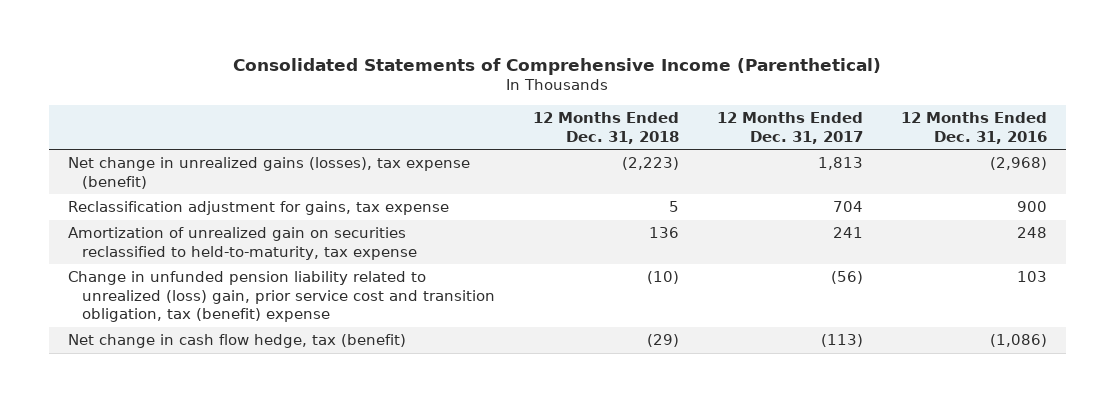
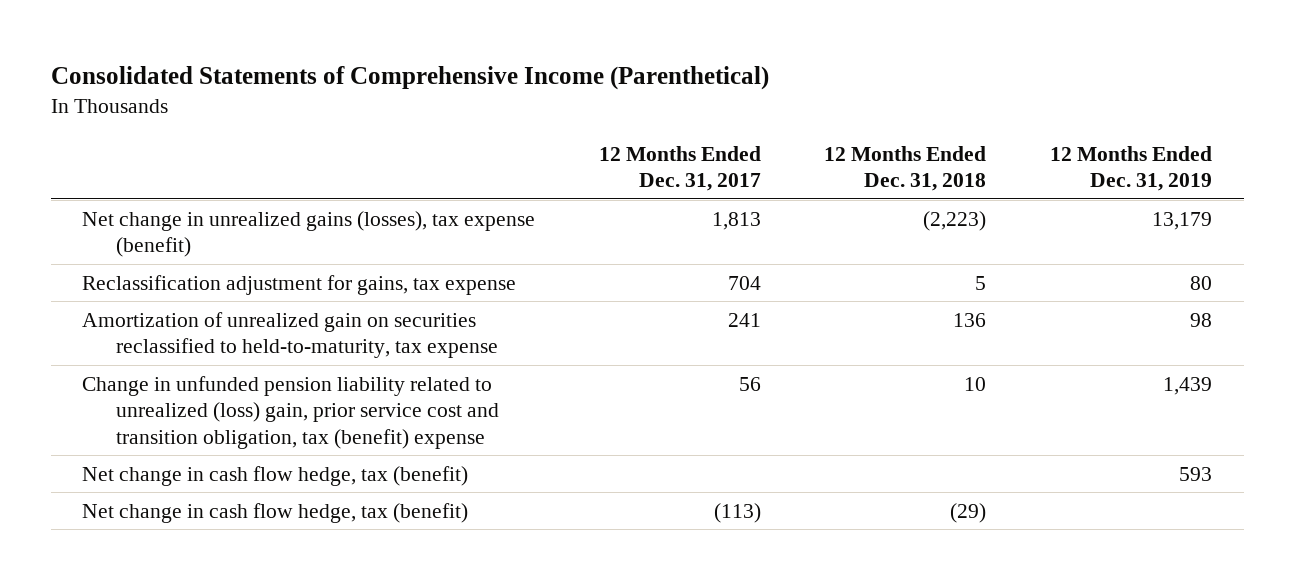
- | 12 Months Ended Dec. 31, 2018 | 12 Months Ended Dec. 31, 2017 | 12 Months Ended Dec. 31, 2016
+ | 12 Months Ended Dec. 31, 2017 | 12 Months Ended Dec. 31, 2018 | 12 Months Ended Dec. 31, 2019
- Change in unfunded pension liability related to unrealized (loss) gain, prior service cost and transition obligation, tax (benefit) expense | (10) | (56) | 103
+ Change in unfunded pension liability related to unrealized (loss) gain, prior service cost and transition obligation, tax (benefit) expense | 56 | 10 | 1,439
+ Net change in cash flow hedge, tax (benefit) | | | 593

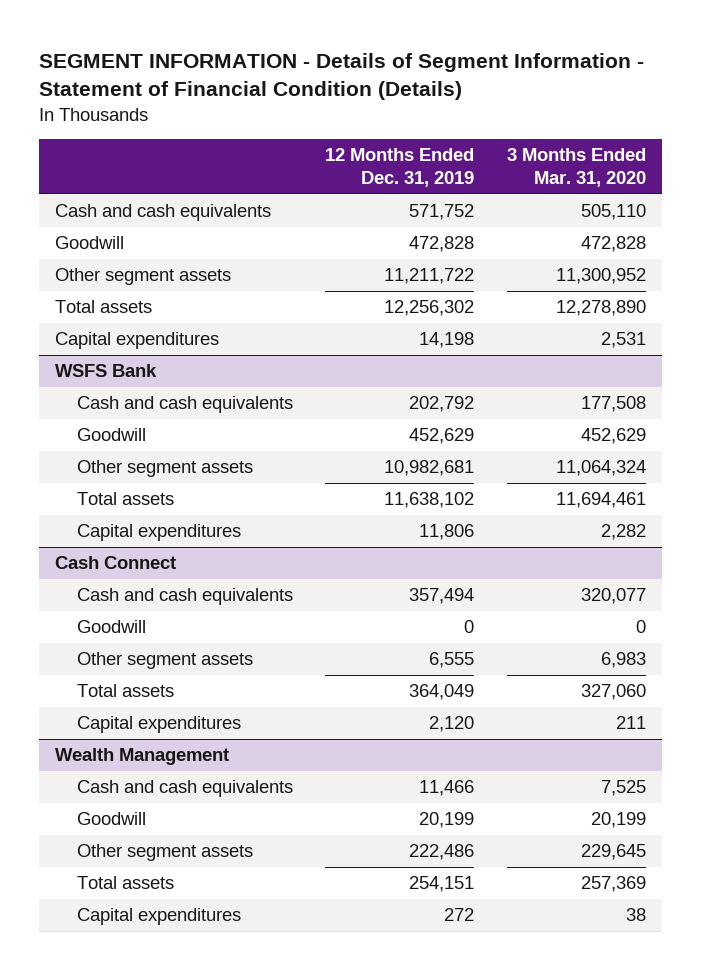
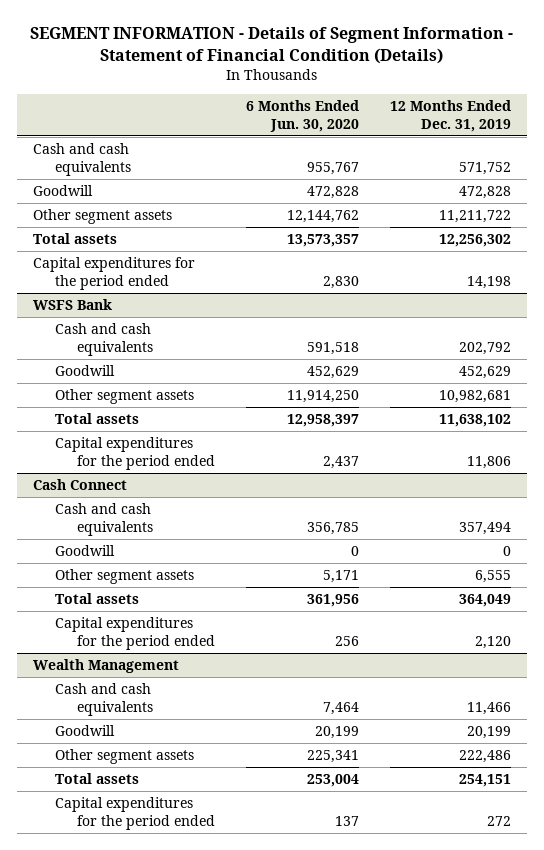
- | 12 Months Ended Dec. 31, 2019 | 3 Months Ended Mar. 31, 2020
+ | 6 Months Ended Jun. 30, 2020 | 12 Months Ended Dec. 31, 2019
- Capital expenditures | 14,198 | 2,531
+ Capital expenditures for the period ended | 2,830 | 14,198
@ WSFS Bank
- Capital expenditures | 11,806 | 2,282
+ Capital expenditures for the period ended | 2,437 | 11,806
@ Cash Connect
- Capital expenditures | 2,120 | 211
+ Capital expenditures for the period ended | 256 | 2,120
@ Wealth Management
- Capital expenditures | 272 | 38
+ Capital expenditures for the period ended | 137 | 272

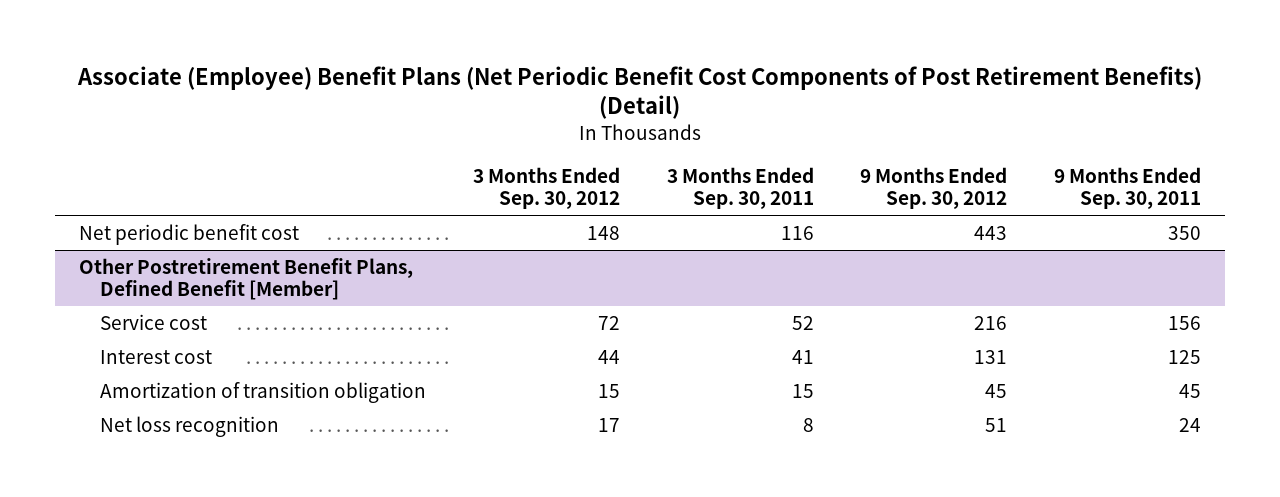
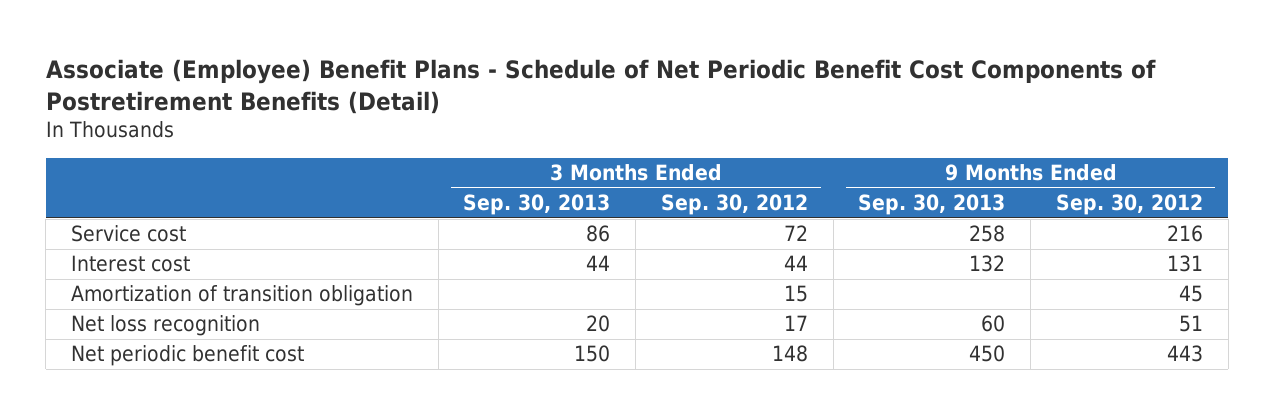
- Associate (Employee) Benefit Plans (Net Periodic Benefit Cost Components of Post Retirement Benefits) (Detail)
+ Associate (Employee) Benefit Plans - Schedule of Net Periodic Benefit Cost Components of Postretirement Benefits (Detail)
- | 3 Months Ended Sep. 30, 2012 | 3 Months Ended Sep. 30, 2011 | 9 Months Ended Sep. 30, 2012 | 9 Months Ended Sep. 30, 2011
+ | 3 Months Ended Sep. 30, 2013 | 3 Months Ended Sep. 30, 2012 | 9 Months Ended Sep. 30, 2013 | 9 Months Ended Sep. 30, 2012
- Other Postretirement Benefit Plans, Defined Benefit [Member]
moved down: Net periodic benefit cost | 150 | 148 | 450 | 443

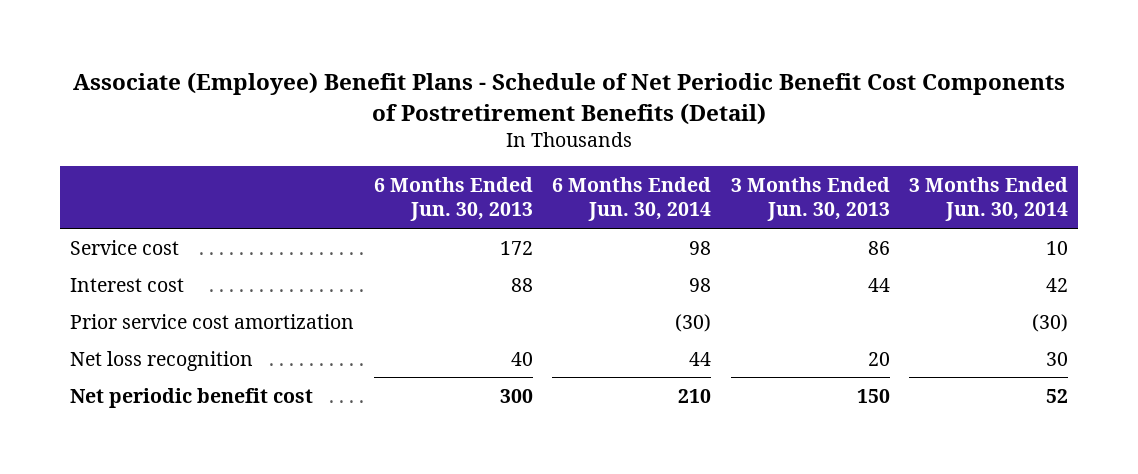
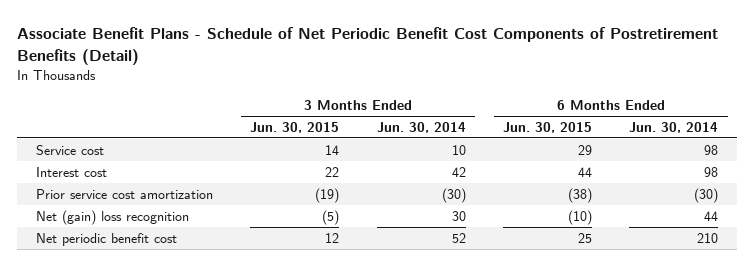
- Associate (Employee) Benefit Plans - Schedule of Net Periodic Benefit Cost Components of Postretirement Benefits (Detail)
+ Associate Benefit Plans - Schedule of Net Periodic Benefit Cost Components of Postretirement Benefits (Detail)
- | 6 Months Ended Jun. 30, 2013 | 6 Months Ended Jun. 30, 2014 | 3 Months Ended Jun. 30, 2013 | 3 Months Ended Jun. 30, 2014
+ | 3 Months Ended Jun. 30, 2015 | 3 Months Ended Jun. 30, 2014 | 6 Months Ended Jun. 30, 2015 | 6 Months Ended Jun. 30, 2014
- Net loss recognition | 40 | 44 | 20 | 30
+ Net (gain) loss recognition | (5) | 30 | (10) | 44

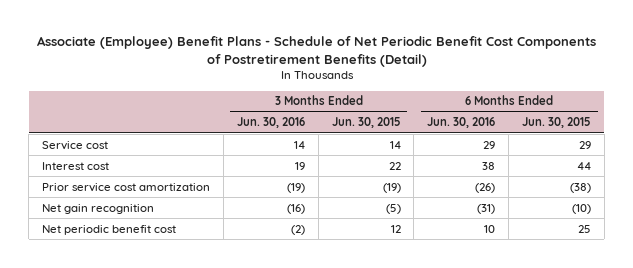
- Associate Benefit Plans - Schedule of Net Periodic Benefit Cost Components of Postretirement Benefits (Detail)
+ Associate (Employee) Benefit Plans - Schedule of Net Periodic Benefit Cost Components of Postretirement Benefits (Detail)
- | 3 Months Ended Jun. 30, 2015 | 3 Months Ended Jun. 30, 2014 | 6 Months Ended Jun. 30, 2015 | 6 Months Ended Jun. 30, 2014
+ | 3 Months Ended Jun. 30, 2016 | 3 Months Ended Jun. 30, 2015 | 6 Months Ended Jun. 30, 2016 | 6 Months Ended Jun. 30, 2015
- Net (gain) loss recognition | (5) | 30 | (10) | 44
+ Net gain recognition | (16) | (5) | (31) | (10)

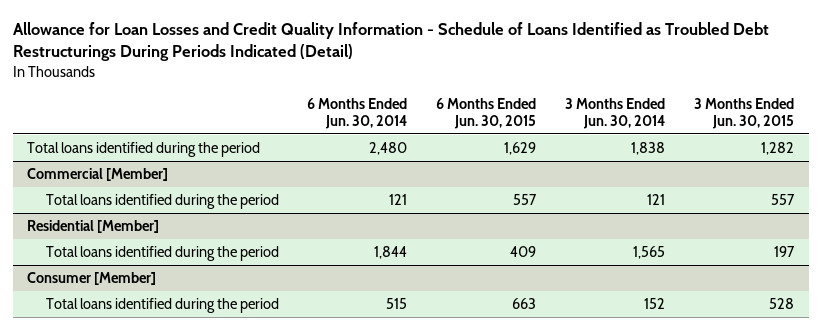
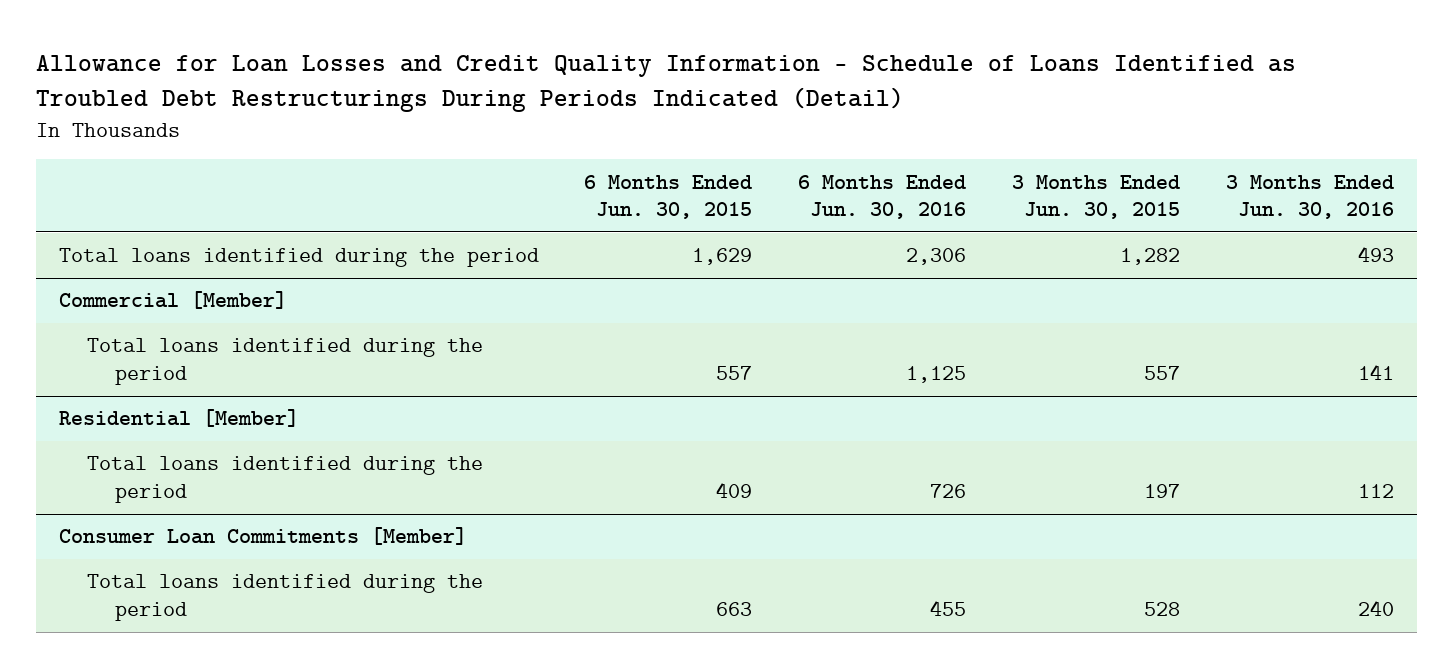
- | 6 Months Ended Jun. 30, 2014 | 6 Months Ended Jun. 30, 2015 | 3 Months Ended Jun. 30, 2014 | 3 Months Ended Jun. 30, 2015
+ | 6 Months Ended Jun. 30, 2015 | 6 Months Ended Jun. 30, 2016 | 3 Months Ended Jun. 30, 2015 | 3 Months Ended Jun. 30, 2016
- Consumer [Member]
+ Consumer Loan Commitments [Member]

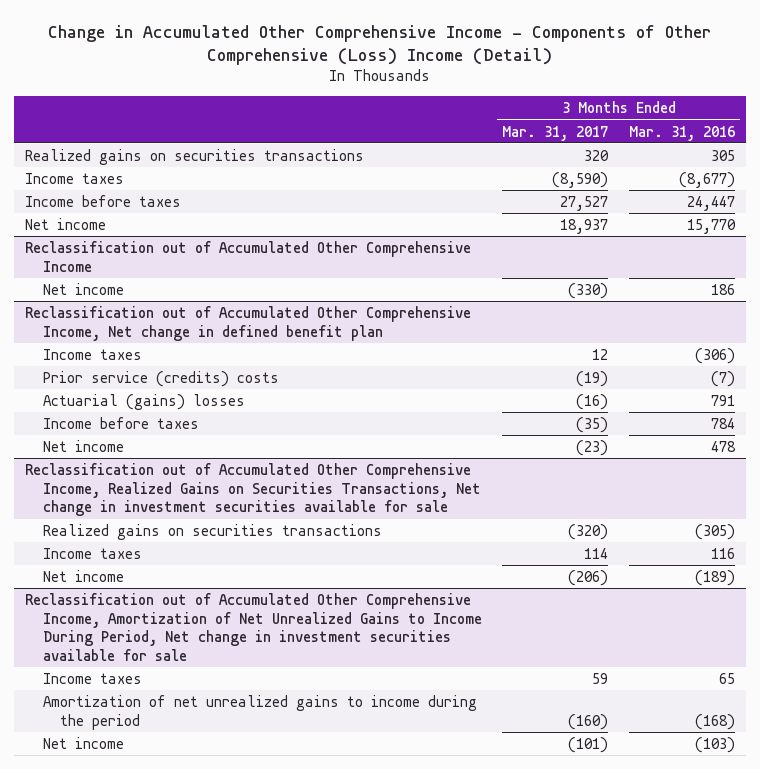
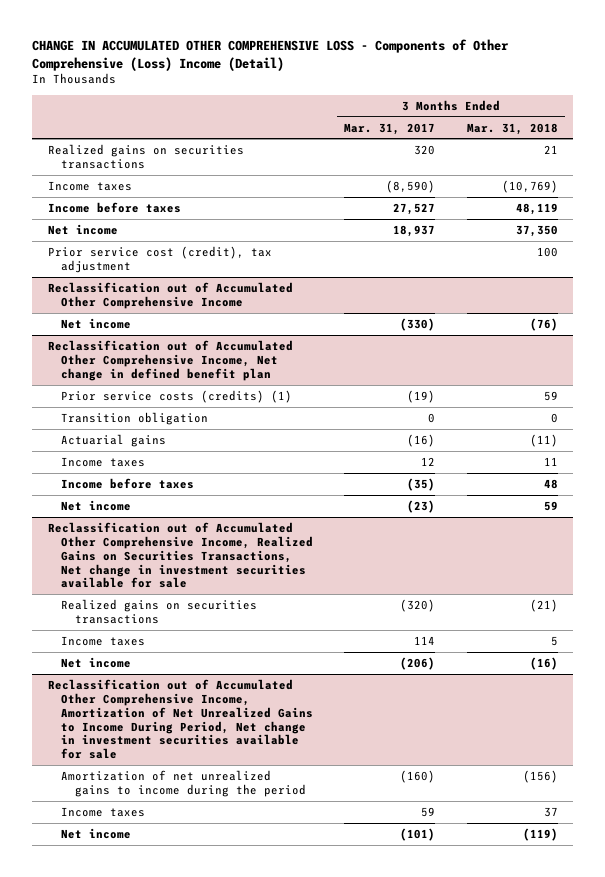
- Change in Accumulated Other Comprehensive Income - Components of Other Comprehensive (Loss) Income (Detail)
+ CHANGE IN ACCUMULATED OTHER COMPREHENSIVE LOSS - Components of Other Comprehensive (Loss) Income (Detail)
- | 3 Months Ended Mar. 31, 2017 | 3 Months Ended Mar. 31, 2016
+ | 3 Months Ended Mar. 31, 2017 | 3 Months Ended Mar. 31, 2018
+ Prior service cost (credit), tax adjustment | | 100
@ Reclassification out of Accumulated Other Comprehensive Income, Net change in defined benefit plan
+ Prior service costs (credits) (1) | (19) | 59
+ Transition obligation | 0 | 0
+ Actuarial gains | (16) | (11)
- Prior service (credits) costs | (19) | (7)
- Actuarial (gains) losses | (16) | 791
@ Reclassification out of Accumulated Other Comprehensive Income, Amortization of Net Unrealized Gains to Income During Period, Net change in investment securities available for sale
moved down: Income taxes | 59 | 37

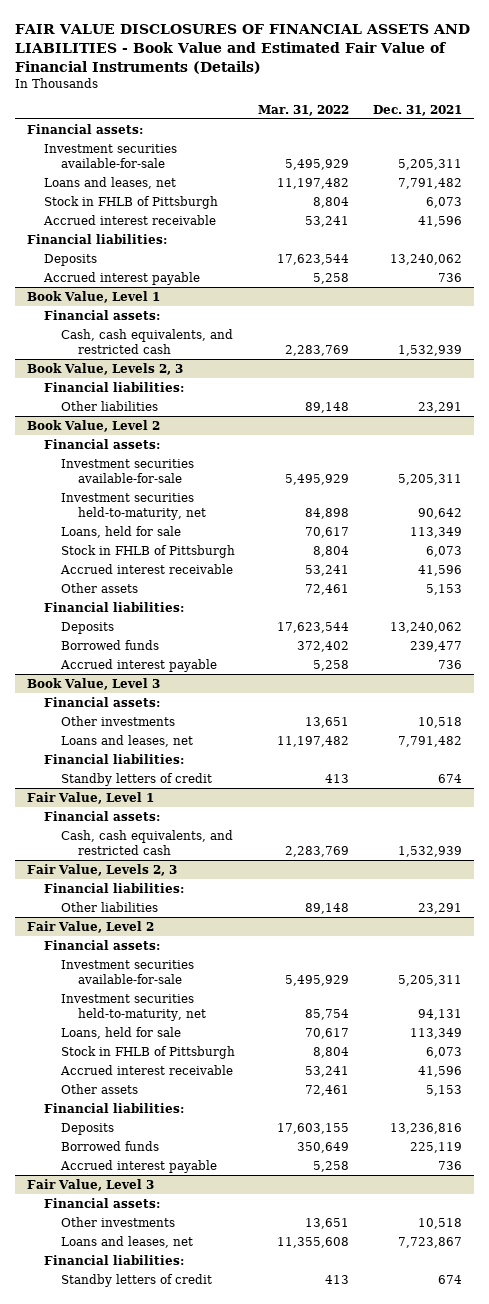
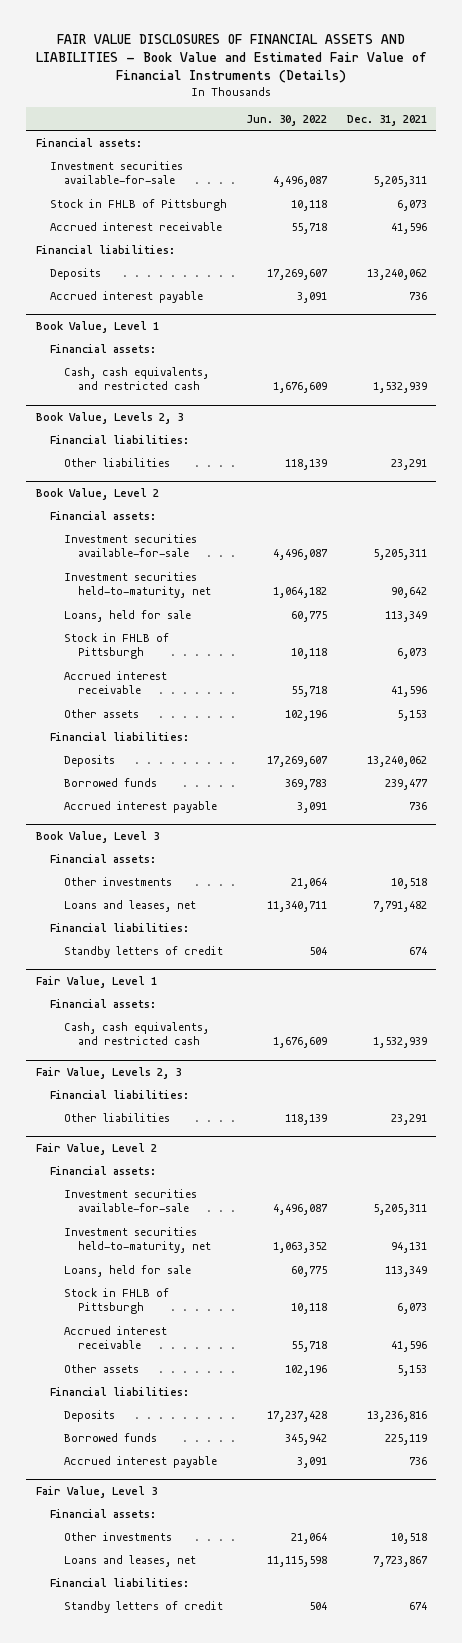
- | Mar. 31, 2022 | Dec. 31, 2021
+ | Jun. 30, 2022 | Dec. 31, 2021
- Loans and leases, net | 11,197,482 | 7,791,482

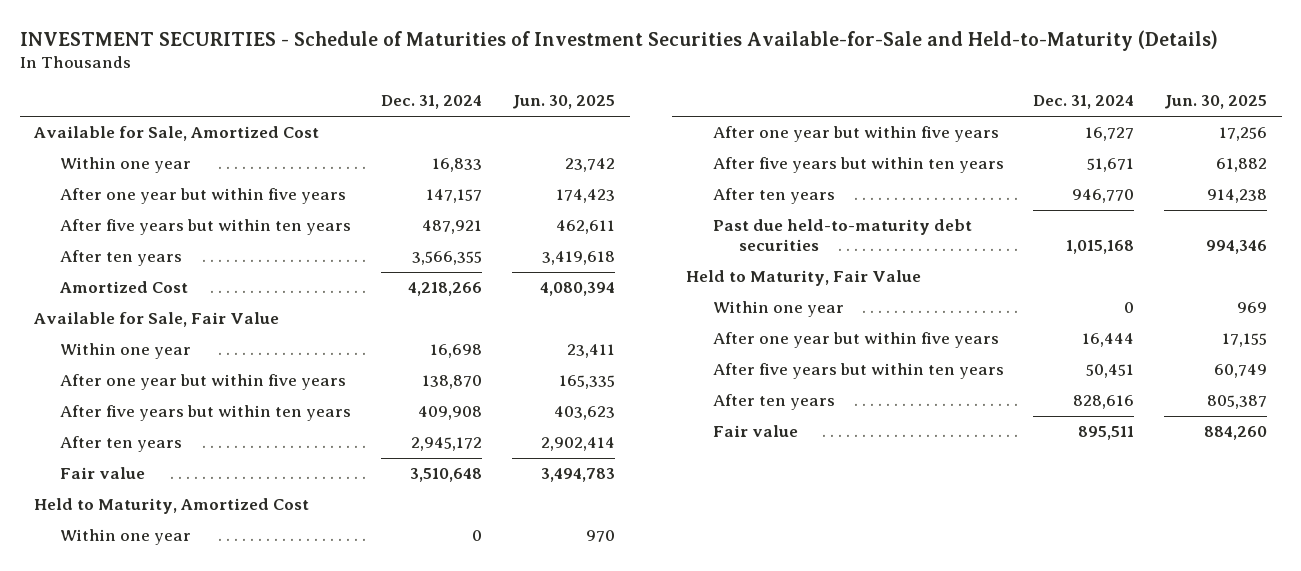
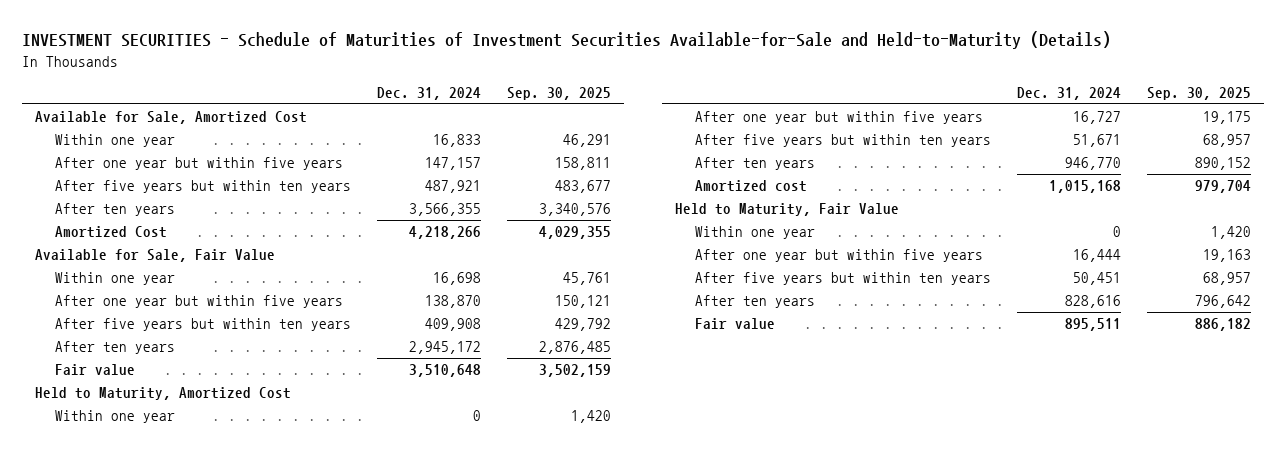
- | Dec. 31, 2024 | Jun. 30, 2025
+ | Dec. 31, 2024 | Sep. 30, 2025
- Past due held-to-maturity debt securities | 1,015,168 | 994,346
+ Amortized cost | 1,015,168 | 979,704

